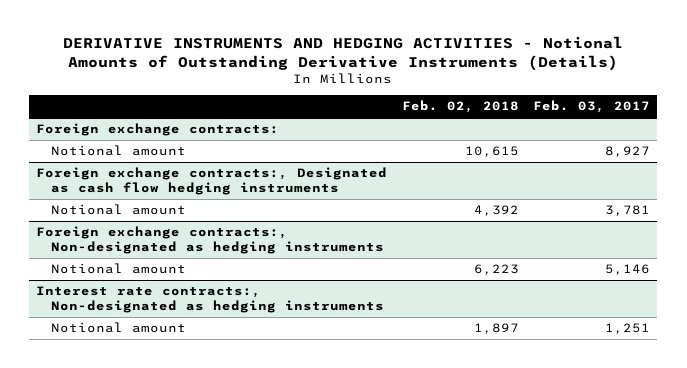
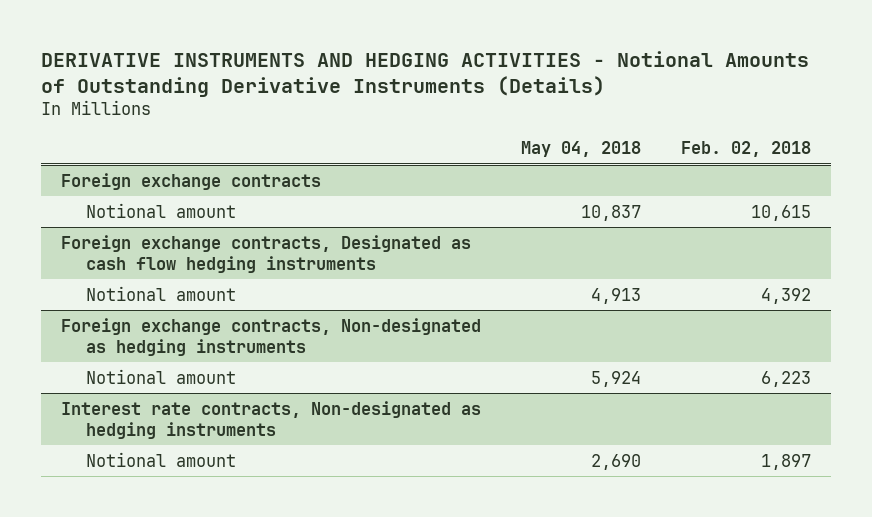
- | Feb. 02, 2018 | Feb. 03, 2017
+ | May 04, 2018 | Feb. 02, 2018
- Foreign exchange contracts:
+ Foreign exchange contracts
- Foreign exchange contracts:, Designated as cash flow hedging instruments
+ Foreign exchange contracts, Designated as cash flow hedging instruments
- Foreign exchange contracts:, Non-designated as hedging instruments
+ Foreign exchange contracts, Non-designated as hedging instruments
- Interest rate contracts:, Non-designated as hedging instruments
+ Interest rate contracts, Non-designated as hedging instruments

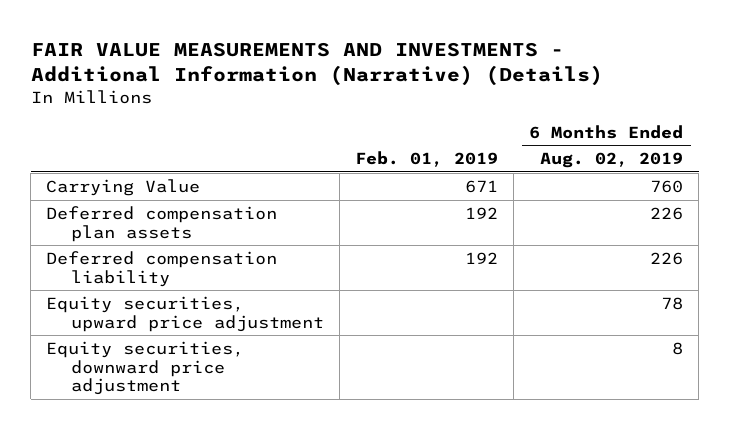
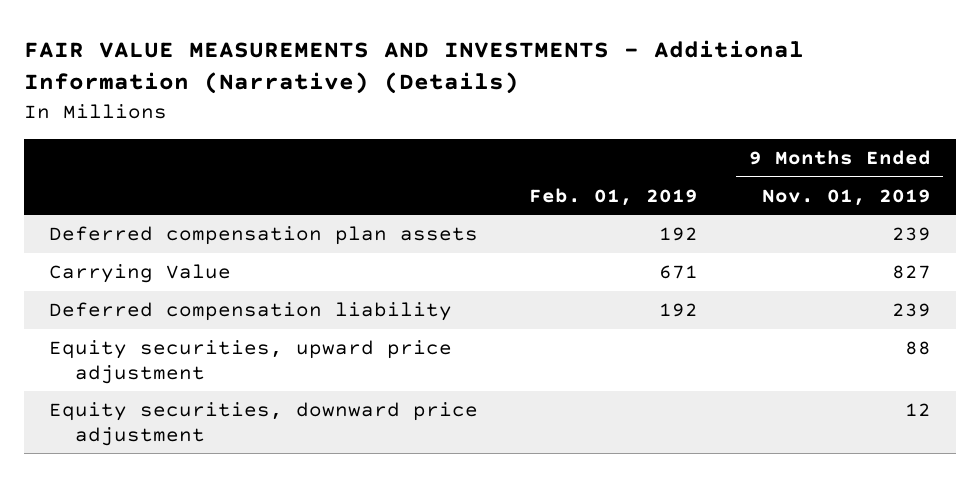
- | Feb. 01, 2019 | 6 Months Ended Aug. 02, 2019
+ | Feb. 01, 2019 | 9 Months Ended Nov. 01, 2019
moved down: Carrying Value | 671 | 827

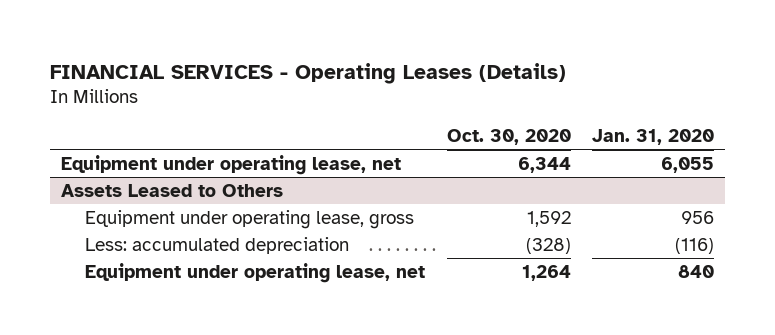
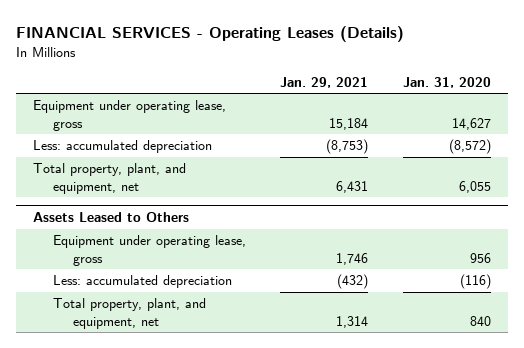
- | Oct. 30, 2020 | Jan. 31, 2020
+ | Jan. 29, 2021 | Jan. 31, 2020
- Equipment under operating lease, net | 6,344 | 6,055
+ Equipment under operating lease, gross | 15,184 | 14,627
+ Less: accumulated depreciation | (8,753) | (8,572)
+ Total property, plant, and equipment, net | 6,431 | 6,055
@ Assets Leased to Others
- Equipment under operating lease, net | 1,264 | 840
+ Total property, plant, and equipment, net | 1,314 | 840

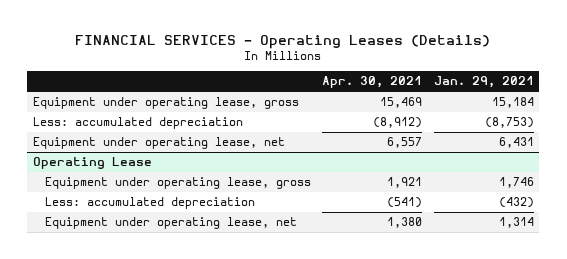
- | Jan. 29, 2021 | Jan. 31, 2020
+ | Apr. 30, 2021 | Jan. 29, 2021
- Total property, plant, and equipment, net | 6,431 | 6,055
- Assets Leased to Others
+ Equipment under operating lease, net | 6,557 | 6,431
+ Operating Lease
- Total property, plant, and equipment, net | 1,314 | 840
+ Equipment under operating lease, net | 1,380 | 1,314

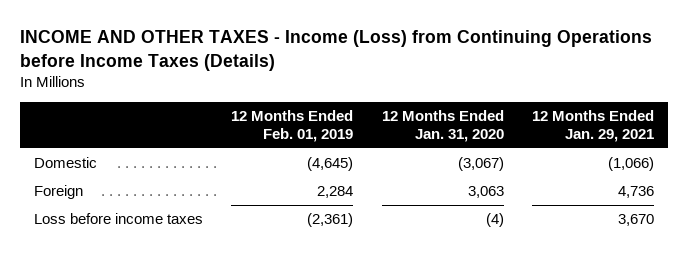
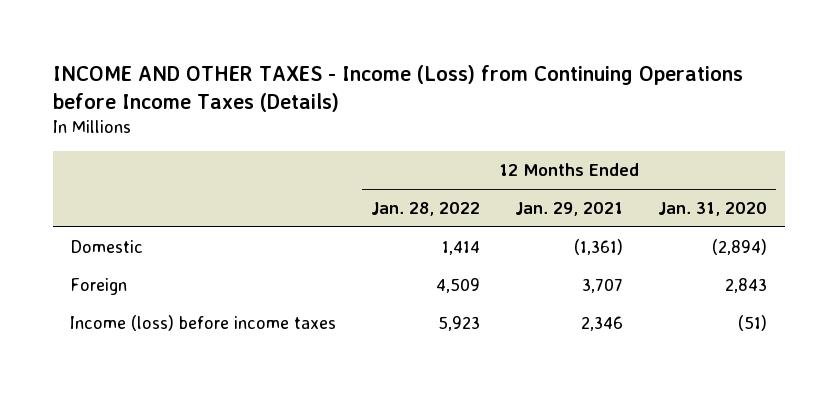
- | 12 Months Ended Feb. 01, 2019 | 12 Months Ended Jan. 31, 2020 | 12 Months Ended Jan. 29, 2021
+ | 12 Months Ended Jan. 28, 2022 | 12 Months Ended Jan. 29, 2021 | 12 Months Ended Jan. 31, 2020
- Domestic | (4,645) | (3,067) | (1,066)
- Foreign | 2,284 | 3,063 | 4,736
- Loss before income taxes | (2,361) | (4) | 3,670
+ Domestic | 1,414 | (1,361) | (2,894)
+ Foreign | 4,509 | 3,707 | 2,843
+ Income (loss) before income taxes | 5,923 | 2,346 | (51)

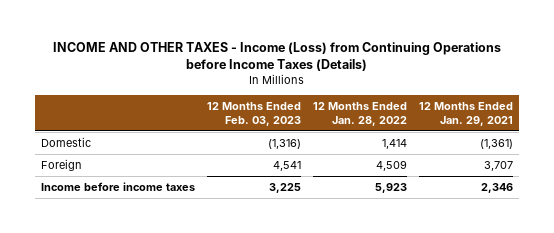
- | 12 Months Ended Jan. 28, 2022 | 12 Months Ended Jan. 29, 2021 | 12 Months Ended Jan. 31, 2020
+ | 12 Months Ended Feb. 03, 2023 | 12 Months Ended Jan. 28, 2022 | 12 Months Ended Jan. 29, 2021
- Income (loss) before income taxes | 5,923 | 2,346 | (51)
+ Income before income taxes | 3,225 | 5,923 | 2,346

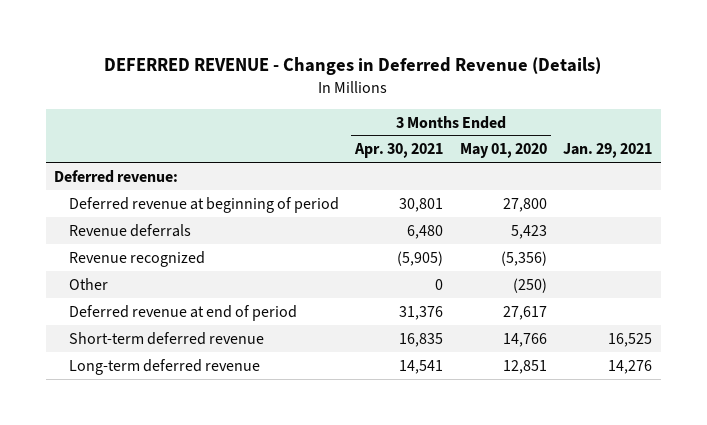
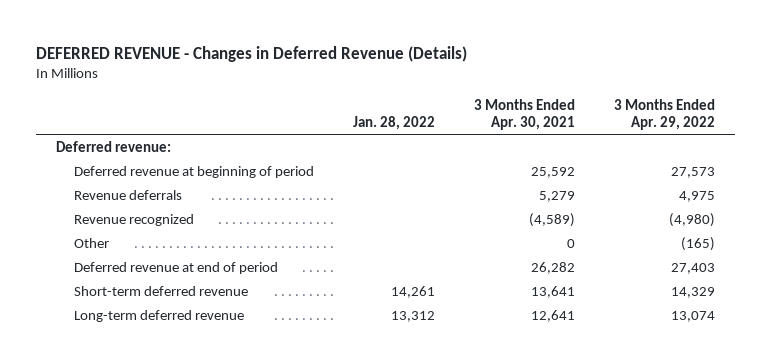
- | 3 Months Ended Apr. 30, 2021 | 3 Months Ended May 01, 2020 | Jan. 29, 2021
+ | Jan. 28, 2022 | 3 Months Ended Apr. 30, 2021 | 3 Months Ended Apr. 29, 2022
- Deferred revenue at beginning of period | 30,801 | 27,800 |
- Revenue deferrals | 6,480 | 5,423 |
- Revenue recognized | (5,905) | (5,356) |
+ Deferred revenue at beginning of period | | 25,592 | 27,573
+ Revenue deferrals | | 5,279 | 4,975
+ Revenue recognized | | (4,589) | (4,980)
- Deferred revenue at end of period | 31,376 | 27,617 |
- Short-term deferred revenue | 16,835 | 14,766 | 16,525
- Long-term deferred revenue | 14,541 | 12,851 | 14,276
+ Deferred revenue at end of period | | 26,282 | 27,403
+ Short-term deferred revenue | 14,261 | 13,641 | 14,329
+ Long-term deferred revenue | 13,312 | 12,641 | 13,074

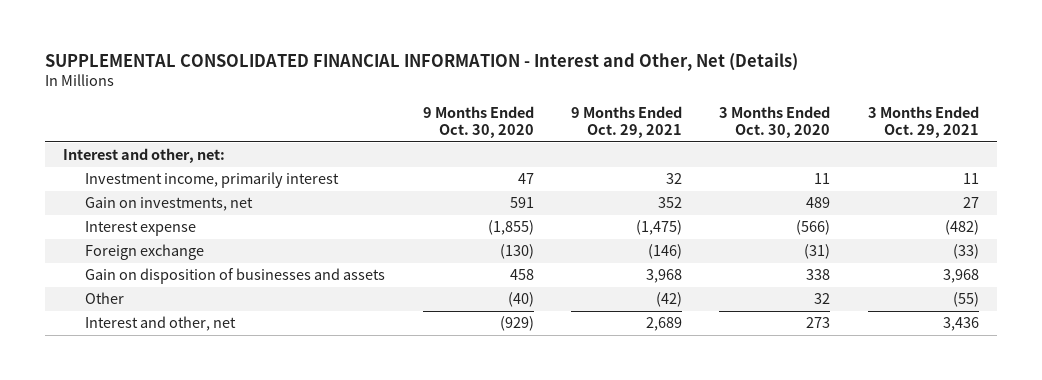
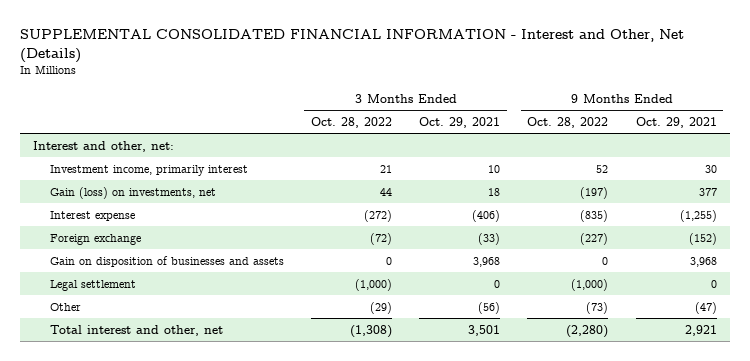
- | 9 Months Ended Oct. 30, 2020 | 9 Months Ended Oct. 29, 2021 | 3 Months Ended Oct. 30, 2020 | 3 Months Ended Oct. 29, 2021
+ | 3 Months Ended Oct. 28, 2022 | 3 Months Ended Oct. 29, 2021 | 9 Months Ended Oct. 28, 2022 | 9 Months Ended Oct. 29, 2021
- Investment income, primarily interest | 47 | 32 | 11 | 11
- Gain on investments, net | 591 | 352 | 489 | 27
- Interest expense | (1,855) | (1,475) | (566) | (482)
- Foreign exchange | (130) | (146) | (31) | (33)
+ Investment income, primarily interest | 21 | 10 | 52 | 30
+ Gain (loss) on investments, net | 44 | 18 | (197) | 377
+ Interest expense | (272) | (406) | (835) | (1,255)
+ Foreign exchange | (72) | (33) | (227) | (152)
- Other | (40) | (42) | 32 | (55)
- Interest and other, net | (929) | 2,689 | 273 | 3,436
+ Legal settlement | (1,000) | 0 | (1,000) | 0
+ Other | (29) | (56) | (73) | (47)
+ Total interest and other, net | (1,308) | 3,501 | (2,280) | 2,921

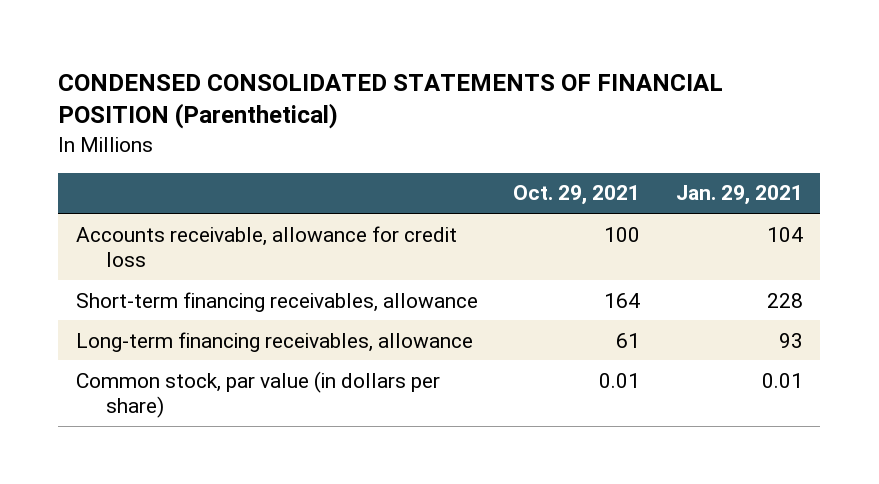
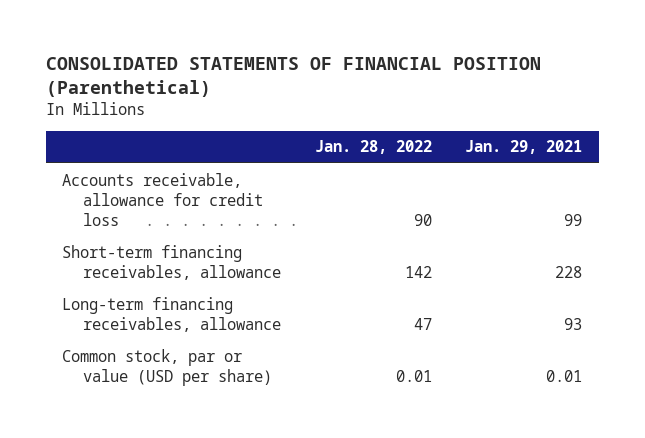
- CONDENSED CONSOLIDATED STATEMENTS OF FINANCIAL POSITION (Parenthetical)
+ CONSOLIDATED STATEMENTS OF FINANCIAL POSITION (Parenthetical)
- | Oct. 29, 2021 | Jan. 29, 2021
+ | Jan. 28, 2022 | Jan. 29, 2021
- Accounts receivable, allowance for credit loss | 100 | 104
+ Accounts receivable, allowance for credit loss | 90 | 99
- Common stock, par value (in dollars per share) | 0.01 | 0.01
+ Common stock, par or value (USD per share) | 0.01 | 0.01

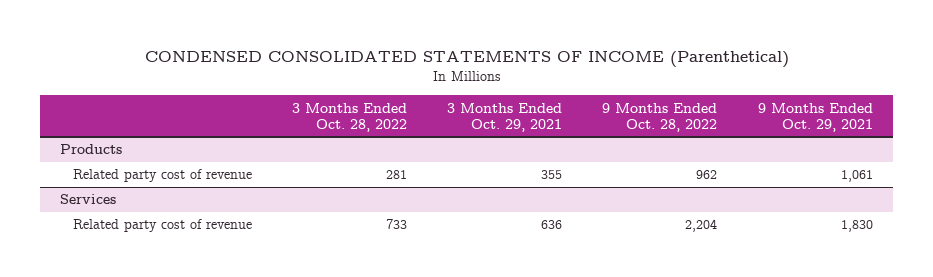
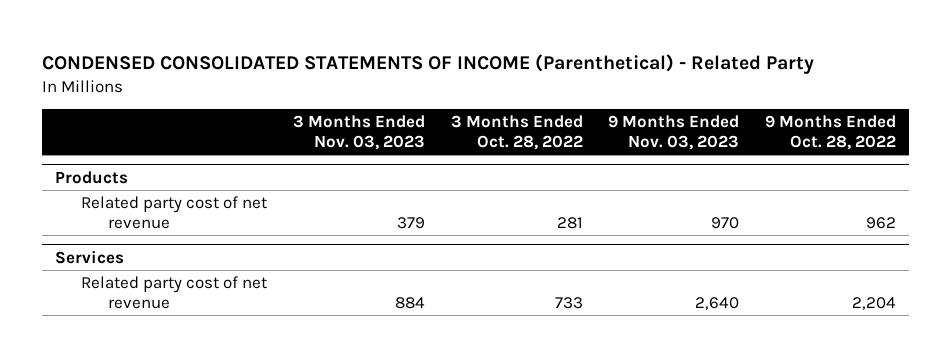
- CONDENSED CONSOLIDATED STATEMENTS OF INCOME (Parenthetical)
+ CONDENSED CONSOLIDATED STATEMENTS OF INCOME (Parenthetical) - Related Party
- | 3 Months Ended Oct. 28, 2022 | 3 Months Ended Oct. 29, 2021 | 9 Months Ended Oct. 28, 2022 | 9 Months Ended Oct. 29, 2021
+ | 3 Months Ended Nov. 03, 2023 | 3 Months Ended Oct. 28, 2022 | 9 Months Ended Nov. 03, 2023 | 9 Months Ended Oct. 28, 2022
@ Products
- Related party cost of revenue | 281 | 355 | 962 | 1,061
+ Related party cost of net revenue | 379 | 281 | 970 | 962
@ Services
- Related party cost of revenue | 733 | 636 | 2,204 | 1,830
+ Related party cost of net revenue | 884 | 733 | 2,640 | 2,204

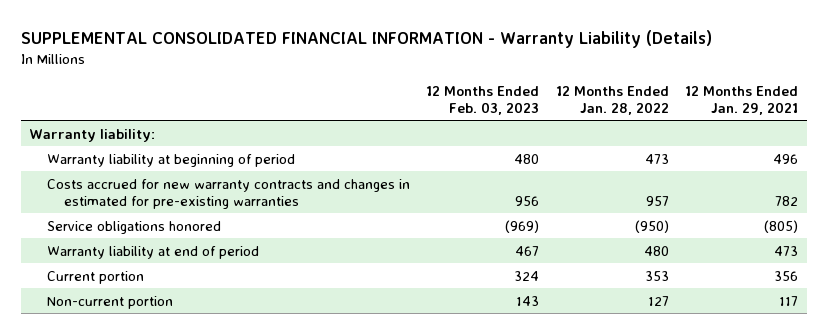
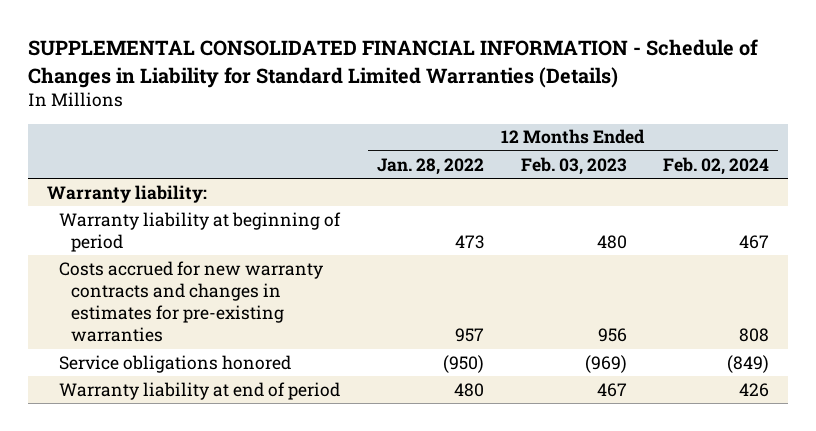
- SUPPLEMENTAL CONSOLIDATED FINANCIAL INFORMATION - Warranty Liability (Details)
+ SUPPLEMENTAL CONSOLIDATED FINANCIAL INFORMATION - Schedule of Changes in Liability for Standard Limited Warranties (Details)
- | 12 Months Ended Feb. 03, 2023 | 12 Months Ended Jan. 28, 2022 | 12 Months Ended Jan. 29, 2021
+ | 12 Months Ended Jan. 28, 2022 | 12 Months Ended Feb. 03, 2023 | 12 Months Ended Feb. 02, 2024
- Costs accrued for new warranty contracts and changes in estimated for pre-existing warranties | 956 | 957 | 782
+ Costs accrued for new warranty contracts and changes in estimates for pre-existing warranties | 957 | 956 | 808
- Current portion | 324 | 353 | 356
- Non-current portion | 143 | 127 | 117

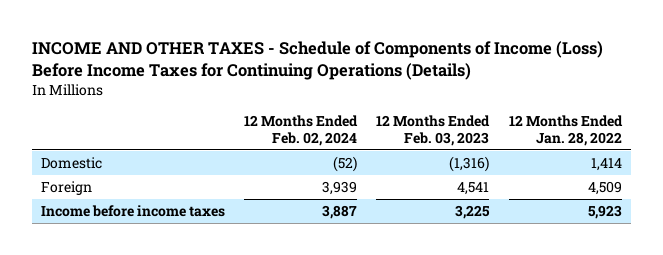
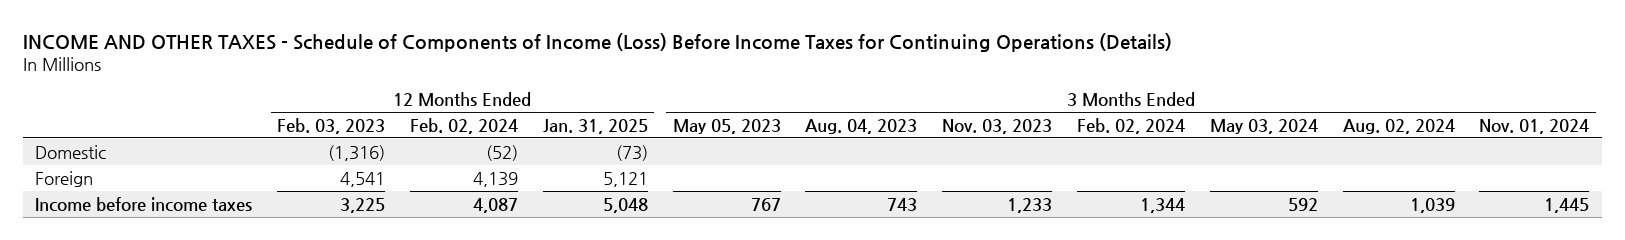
- | 12 Months Ended Feb. 02, 2024 | 12 Months Ended Feb. 03, 2023 | 12 Months Ended Jan. 28, 2022
+ | 12 Months Ended Feb. 03, 2023 | 12 Months Ended Feb. 02, 2024 | 12 Months Ended Jan. 31, 2025 | 3 Months Ended May 05, 2023 | 3 Months Ended Aug. 04, 2023 | 3 Months Ended Nov. 03, 2023 | 3 Months Ended Feb. 02, 2024 | 3 Months Ended May 03, 2024 | 3 Months Ended Aug. 02, 2024 | 3 Months Ended Nov. 01, 2024
- Foreign | 3,939 | 4,541 | 4,509
- Income before income taxes | 3,887 | 3,225 | 5,923
+ Foreign | 4,541 | 4,139 | 5,121 | | | | | | |
+ Income before income taxes | 3,225 | 4,087 | 5,048 | 767 | 743 | 1,233 | 1,344 | 592 | 1,039 | 1,445

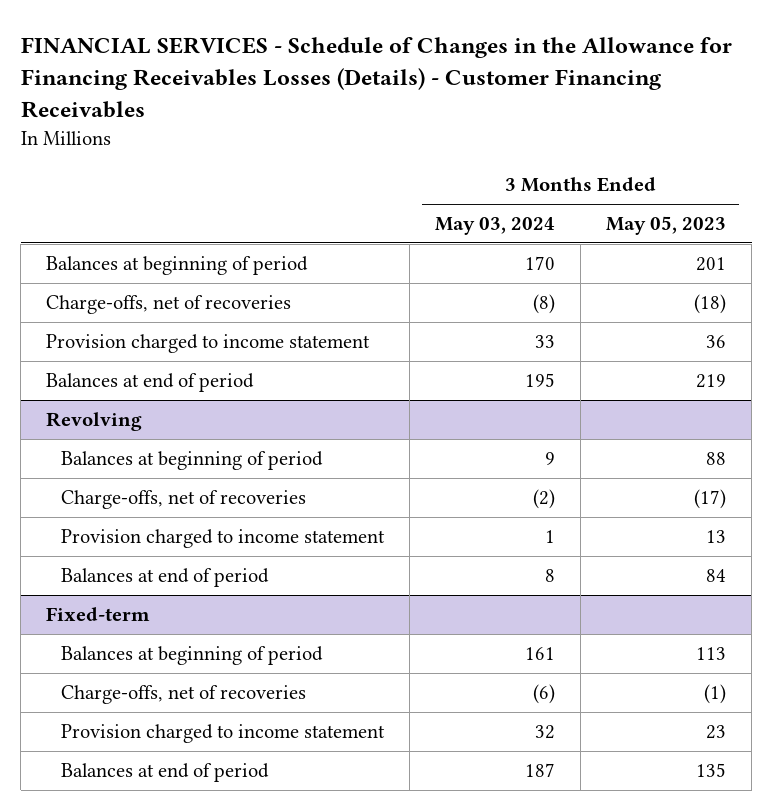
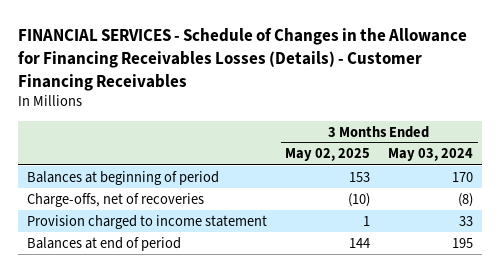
- | 3 Months Ended May 03, 2024 | 3 Months Ended May 05, 2023
+ | 3 Months Ended May 02, 2025 | 3 Months Ended May 03, 2024
- Revolving
- Balances at beginning of period | 9 | 88
- Charge-offs, net of recoveries | (2) | (17)
- Provision charged to income statement | 1 | 13
- Balances at end of period | 8 | 84
- Fixed-term
- Balances at beginning of period | 161 | 113
- Charge-offs, net of recoveries | (6) | (1)
- Provision charged to income statement | 32 | 23
- Balances at end of period | 187 | 135

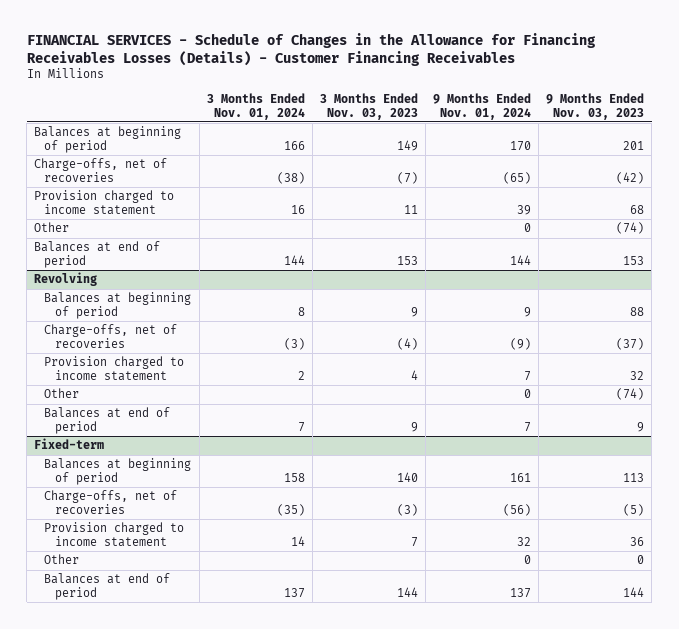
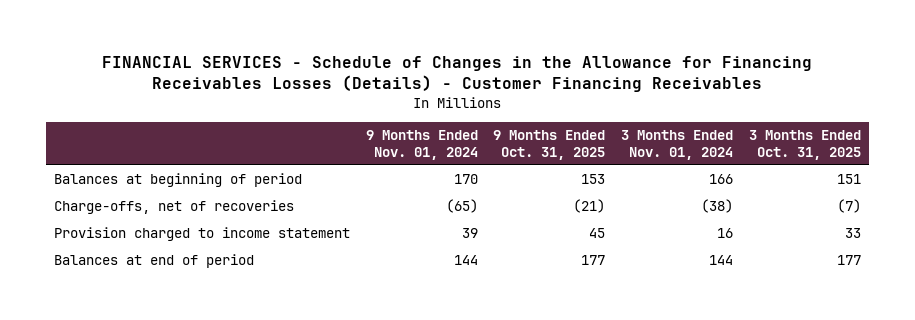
- | 3 Months Ended Nov. 01, 2024 | 3 Months Ended Nov. 03, 2023 | 9 Months Ended Nov. 01, 2024 | 9 Months Ended Nov. 03, 2023
+ | 9 Months Ended Nov. 01, 2024 | 9 Months Ended Oct. 31, 2025 | 3 Months Ended Nov. 01, 2024 | 3 Months Ended Oct. 31, 2025
- Other | | | 0 | (74)
- Revolving
- Balances at beginning of period | 8 | 9 | 9 | 88
- Charge-offs, net of recoveries | (3) | (4) | (9) | (37)
- Provision charged to income statement | 2 | 4 | 7 | 32
- Other | | | 0 | (74)
- Balances at end of period | 7 | 9 | 7 | 9
- Fixed-term
- Balances at beginning of period | 158 | 140 | 161 | 113
- Charge-offs, net of recoveries | (35) | (3) | (56) | (5)
- Provision charged to income statement | 14 | 7 | 32 | 36
- Other | | | 0 | 0
- Balances at end of period | 137 | 144 | 137 | 144

